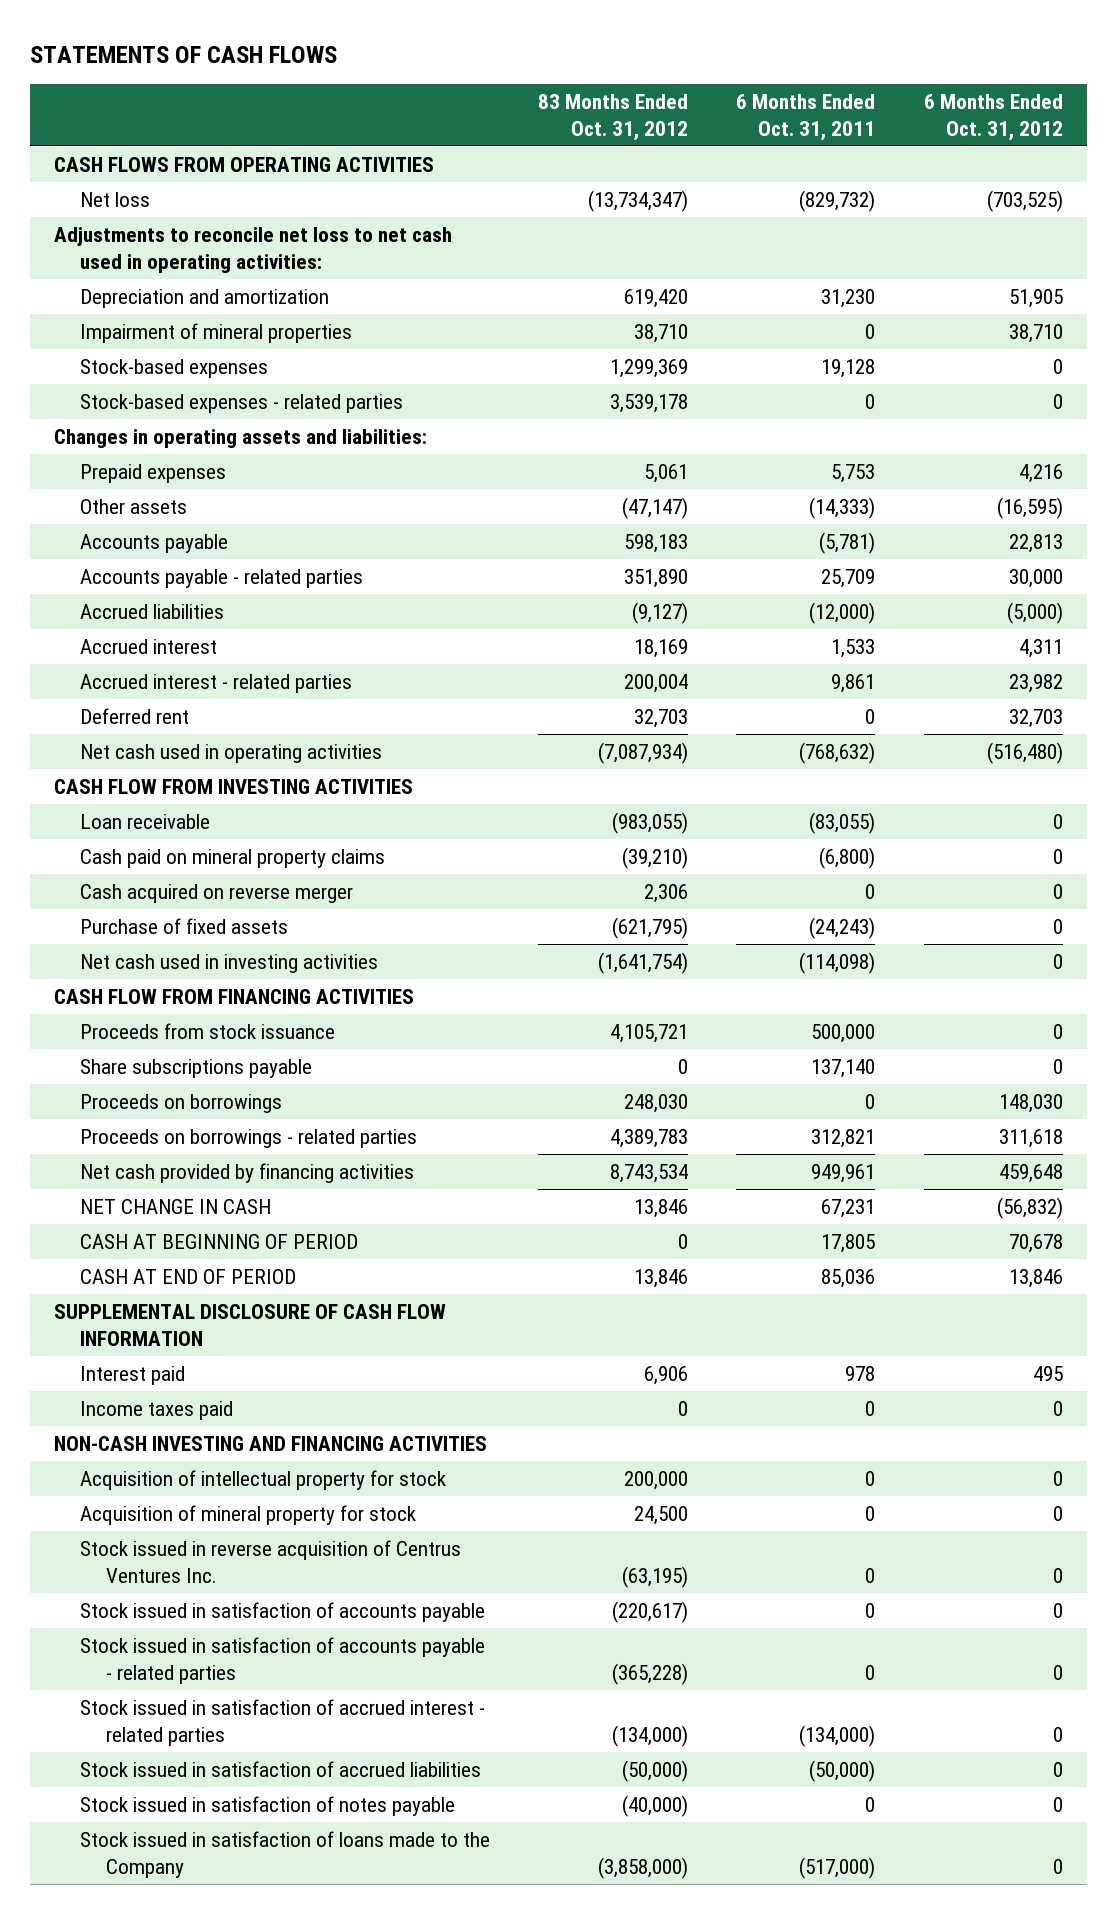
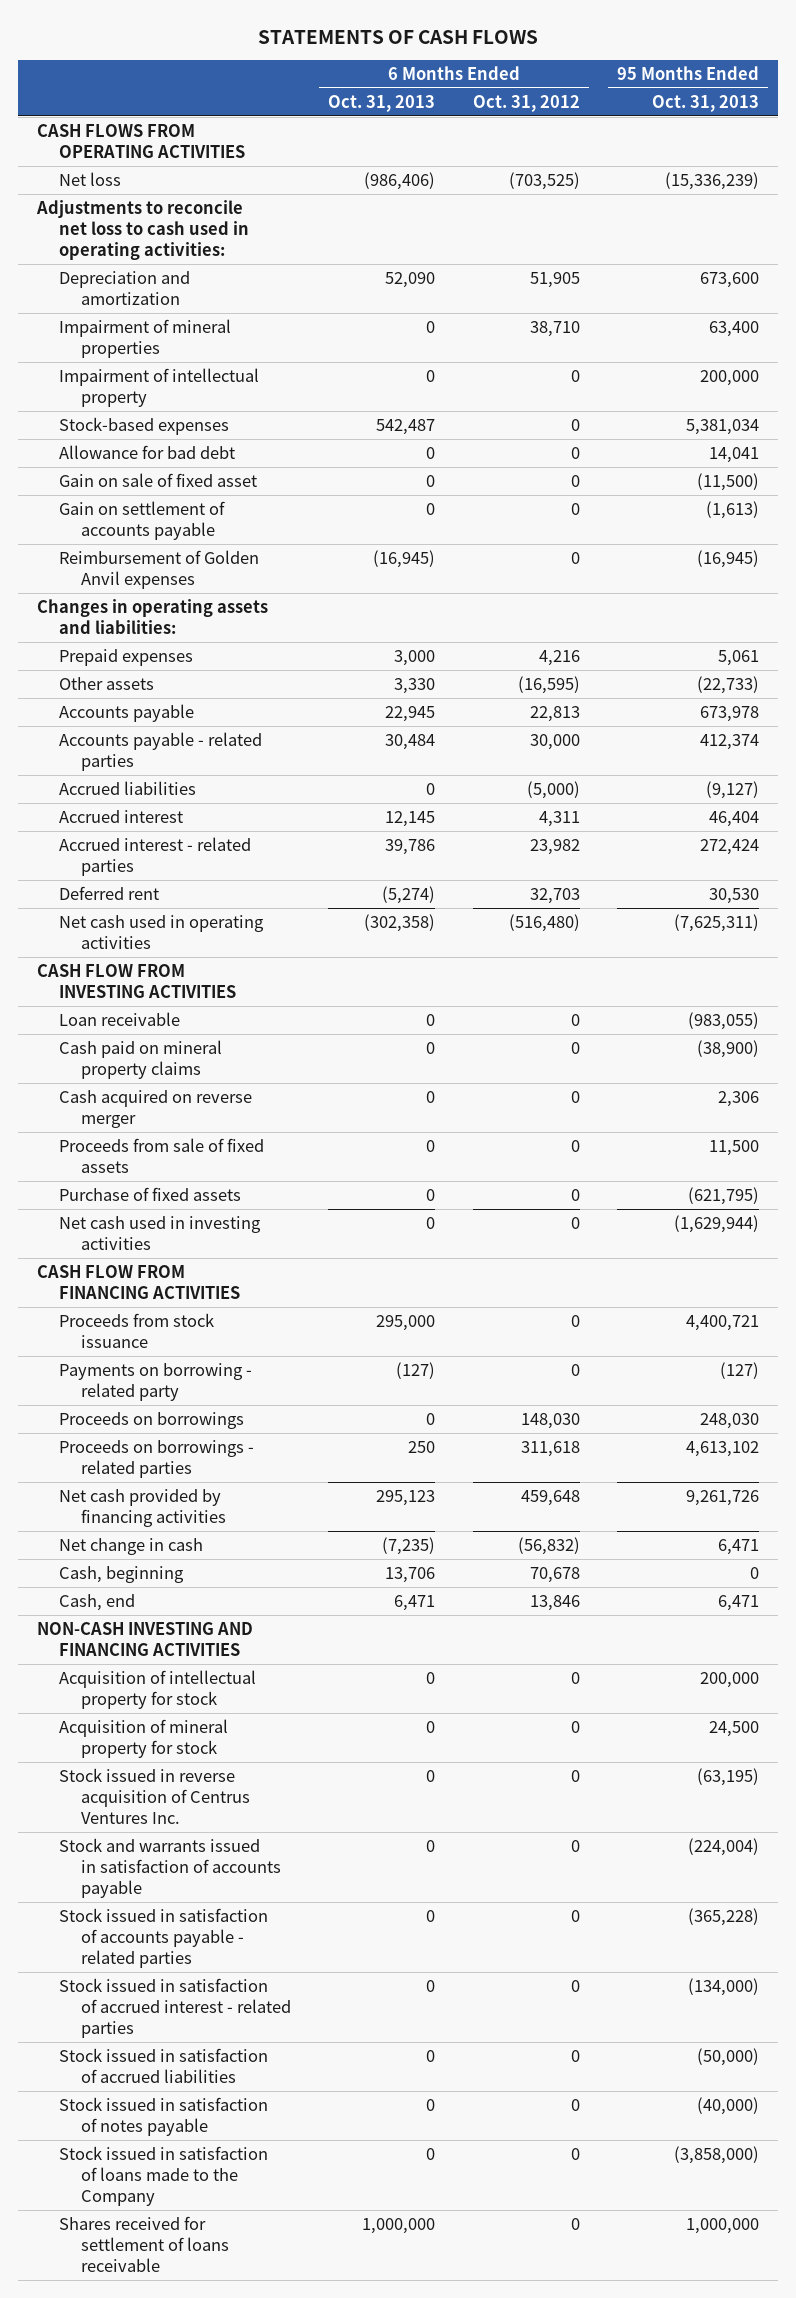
- | 83 Months Ended Oct. 31, 2012 | 6 Months Ended Oct. 31, 2011 | 6 Months Ended Oct. 31, 2012
+ | 6 Months Ended Oct. 31, 2013 | 6 Months Ended Oct. 31, 2012 | 95 Months Ended Oct. 31, 2013
- Adjustments to reconcile net loss to net cash used in operating activities:
+ Adjustments to reconcile net loss to cash used in operating activities:
+ Impairment of intellectual property | 0 | 0 | 200,000
- Stock-based expenses - related parties | 3,539,178 | 0 | 0
+ Allowance for bad debt | 0 | 0 | 14,041
+ Gain on sale of fixed asset | 0 | 0 | (11,500)
+ Gain on settlement of accounts payable | 0 | 0 | (1,613)
+ Reimbursement of Golden Anvil expenses | (16,945) | 0 | (16,945)
+ Proceeds from sale of fixed assets | 0 | 0 | 11,500
- Share subscriptions payable | 0 | 137,140 | 0
+ Payments on borrowing - related party | (127) | 0 | (127)
- NET CHANGE IN CASH | 13,846 | 67,231 | (56,832)
- CASH AT BEGINNING OF PERIOD | 0 | 17,805 | 70,678
- CASH AT END OF PERIOD | 13,846 | 85,036 | 13,846
- SUPPLEMENTAL DISCLOSURE OF CASH FLOW INFORMATION
- Interest paid | 6,906 | 978 | 495
- Income taxes paid | 0 | 0 | 0
+ Net change in cash | (7,235) | (56,832) | 6,471
+ Cash, beginning | 13,706 | 70,678 | 0
+ Cash, end | 6,471 | 13,846 | 6,471
- Stock issued in satisfaction of accounts payable | (220,617) | 0 | 0
+ Stock and warrants issued in satisfaction of accounts payable | 0 | 0 | (224,004)
+ Shares received for settlement of loans receivable | 1,000,000 | 0 | 1,000,000

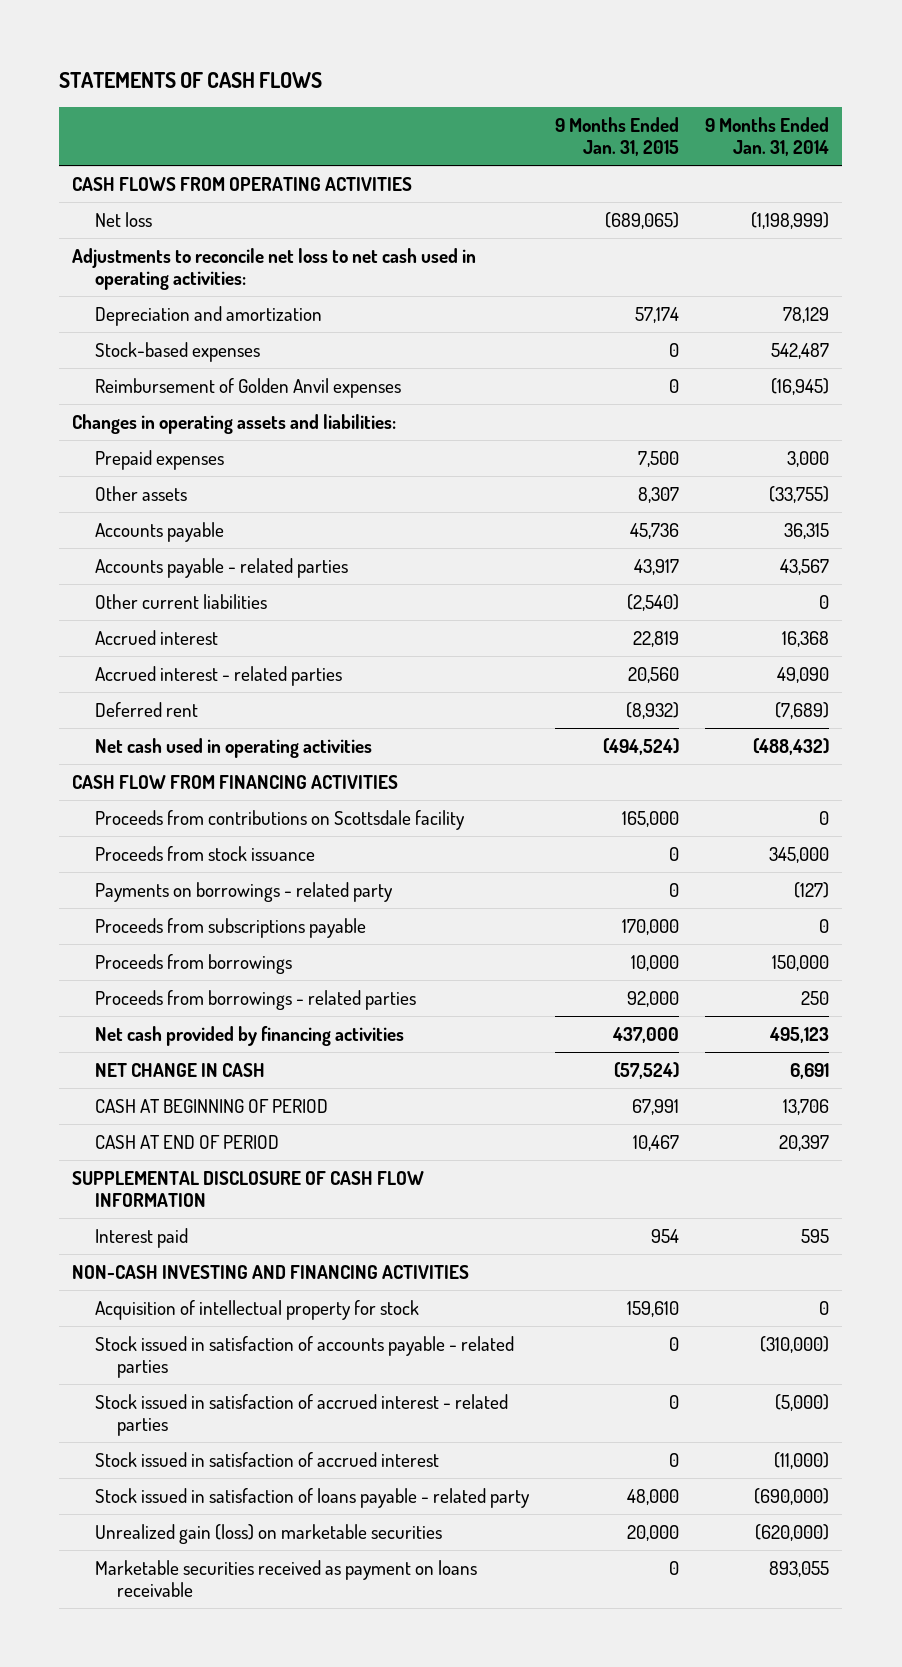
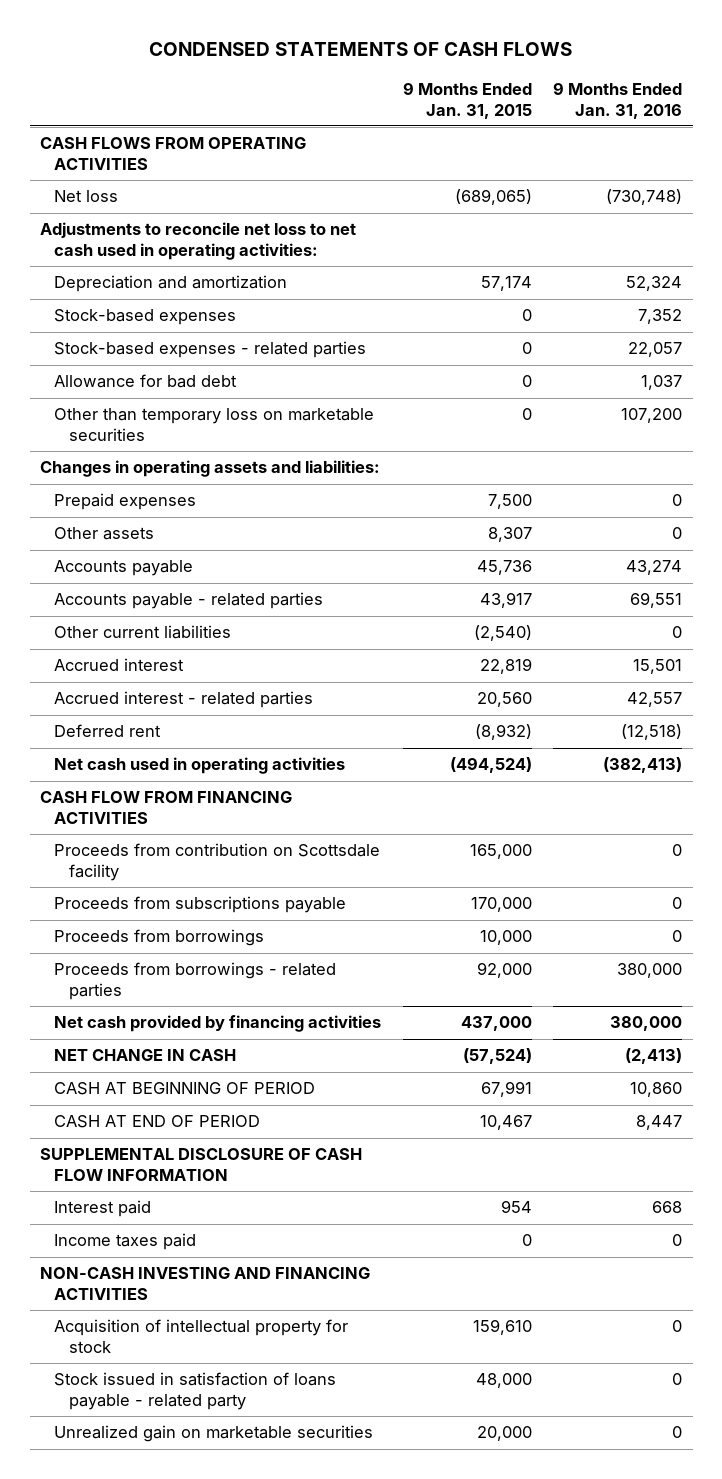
- STATEMENTS OF CASH FLOWS
+ CONDENSED STATEMENTS OF CASH FLOWS
- | 9 Months Ended Jan. 31, 2015 | 9 Months Ended Jan. 31, 2014
+ | 9 Months Ended Jan. 31, 2015 | 9 Months Ended Jan. 31, 2016
- Reimbursement of Golden Anvil expenses | 0 | (16,945)
+ Stock-based expenses - related parties | 0 | 22,057
+ Allowance for bad debt | 0 | 1,037
+ Other than temporary loss on marketable securities | 0 | 107,200
- Proceeds from contributions on Scottsdale facility | 165,000 | 0
- Proceeds from stock issuance | 0 | 345,000
- Payments on borrowings - related party | 0 | (127)
+ Proceeds from contribution on Scottsdale facility | 165,000 | 0
+ Income taxes paid | 0 | 0
- Stock issued in satisfaction of accounts payable - related parties | 0 | (310,000)
- Stock issued in satisfaction of accrued interest - related parties | 0 | (5,000)
- Stock issued in satisfaction of accrued interest | 0 | (11,000)
- Unrealized gain (loss) on marketable securities | 20,000 | (620,000)
- Marketable securities received as payment on loans receivable | 0 | 893,055
+ Unrealized gain on marketable securities | 20,000 | 0

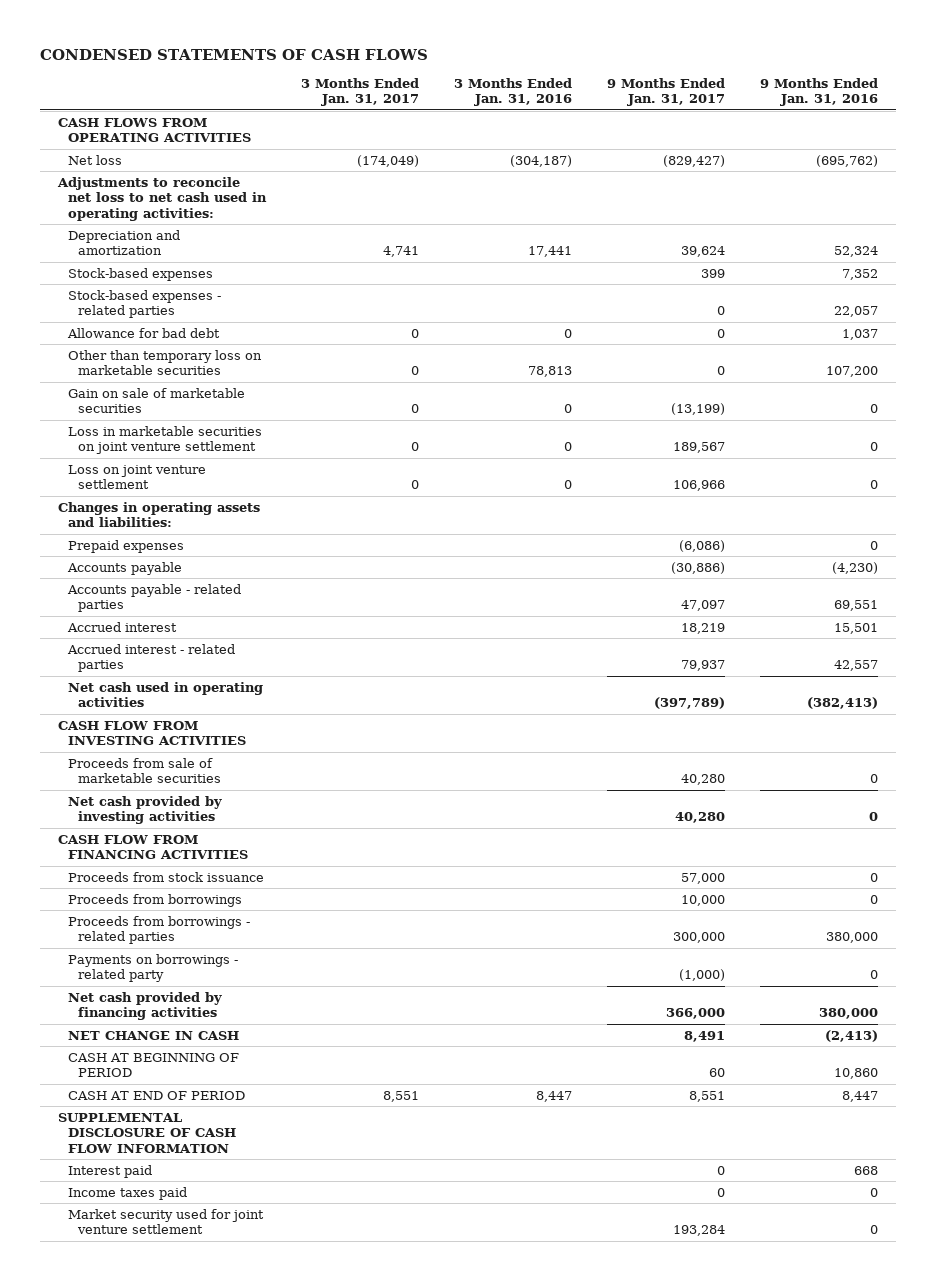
- | 9 Months Ended Jan. 31, 2015 | 9 Months Ended Jan. 31, 2016
+ | 3 Months Ended Jan. 31, 2017 | 3 Months Ended Jan. 31, 2016 | 9 Months Ended Jan. 31, 2017 | 9 Months Ended Jan. 31, 2016
- Net loss | (689,065) | (730,748)
+ Net loss | (174,049) | (304,187) | (829,427) | (695,762)
+ Gain on sale of marketable securities | 0 | 0 | (13,199) | 0
+ Loss in marketable securities on joint venture settlement | 0 | 0 | 189,567 | 0
+ Loss on joint venture settlement | 0 | 0 | 106,966 | 0
- Other assets | 8,307 | 0
- Accounts payable | 45,736 | 43,274
+ Accounts payable | | | (30,886) | (4,230)
- Other current liabilities | (2,540) | 0
- Deferred rent | (8,932) | (12,518)
+ CASH FLOW FROM INVESTING ACTIVITIES
+ Proceeds from sale of marketable securities | | | 40,280 | 0
+ Net cash provided by investing activities | | | 40,280 | 0
- Proceeds from contribution on Scottsdale facility | 165,000 | 0
- Proceeds from subscriptions payable | 170,000 | 0
+ Proceeds from stock issuance | | | 57,000 | 0
+ Payments on borrowings - related party | | | (1,000) | 0
- NON-CASH INVESTING AND FINANCING ACTIVITIES
- Acquisition of intellectual property for stock | 159,610 | 0
- Stock issued in satisfaction of loans payable - related party | 48,000 | 0
- Unrealized gain on marketable securities | 20,000 | 0
+ Market security used for joint venture settlement | | | 193,284 | 0

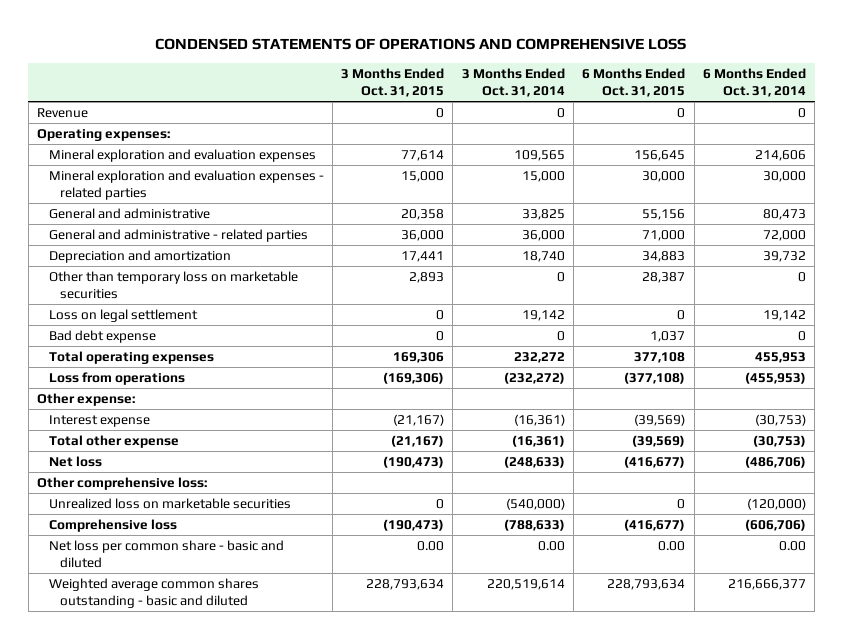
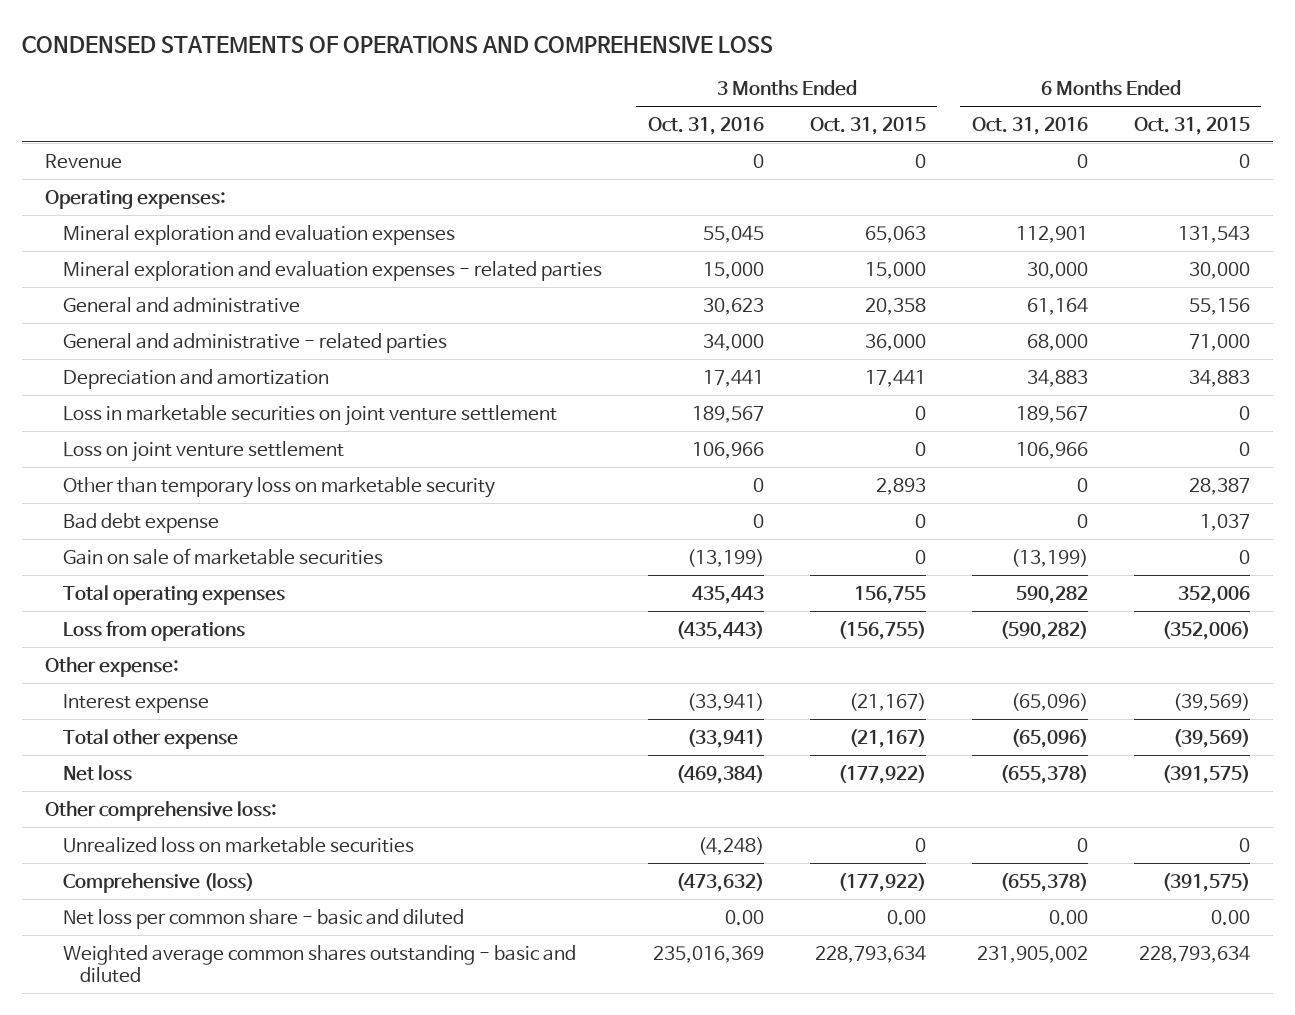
- | 3 Months Ended Oct. 31, 2015 | 3 Months Ended Oct. 31, 2014 | 6 Months Ended Oct. 31, 2015 | 6 Months Ended Oct. 31, 2014
+ | 3 Months Ended Oct. 31, 2016 | 3 Months Ended Oct. 31, 2015 | 6 Months Ended Oct. 31, 2016 | 6 Months Ended Oct. 31, 2015
- Mineral exploration and evaluation expenses | 77,614 | 109,565 | 156,645 | 214,606
+ Mineral exploration and evaluation expenses | 55,045 | 65,063 | 112,901 | 131,543
- Other than temporary loss on marketable securities | 2,893 | 0 | 28,387 | 0
- Loss on legal settlement | 0 | 19,142 | 0 | 19,142
+ Loss in marketable securities on joint venture settlement | 189,567 | 0 | 189,567 | 0
+ Loss on joint venture settlement | 106,966 | 0 | 106,966 | 0
+ Other than temporary loss on marketable security | 0 | 2,893 | 0 | 28,387
- Total operating expenses | 169,306 | 232,272 | 377,108 | 455,953
- Loss from operations | (169,306) | (232,272) | (377,108) | (455,953)
+ Gain on sale of marketable securities | (13,199) | 0 | (13,199) | 0
+ Total operating expenses | 435,443 | 156,755 | 590,282 | 352,006
+ Loss from operations | (435,443) | (156,755) | (590,282) | (352,006)
- Net loss | (190,473) | (248,633) | (416,677) | (486,706)
+ Net loss | (469,384) | (177,922) | (655,378) | (391,575)
- Comprehensive loss | (190,473) | (788,633) | (416,677) | (606,706)
+ Comprehensive (loss) | (473,632) | (177,922) | (655,378) | (391,575)

